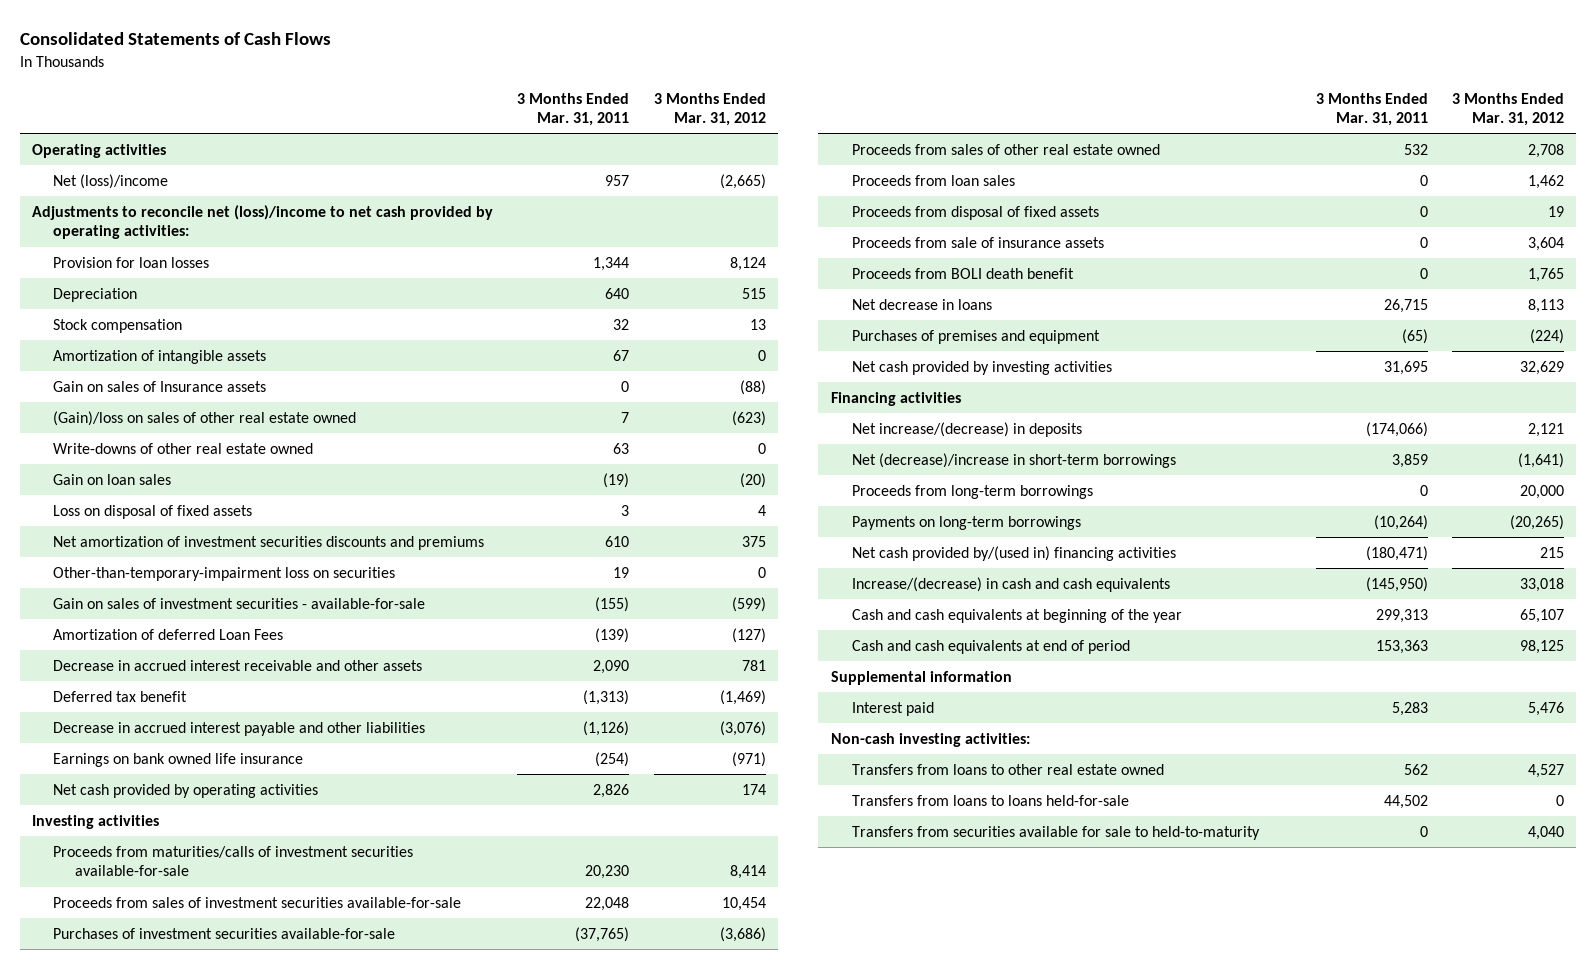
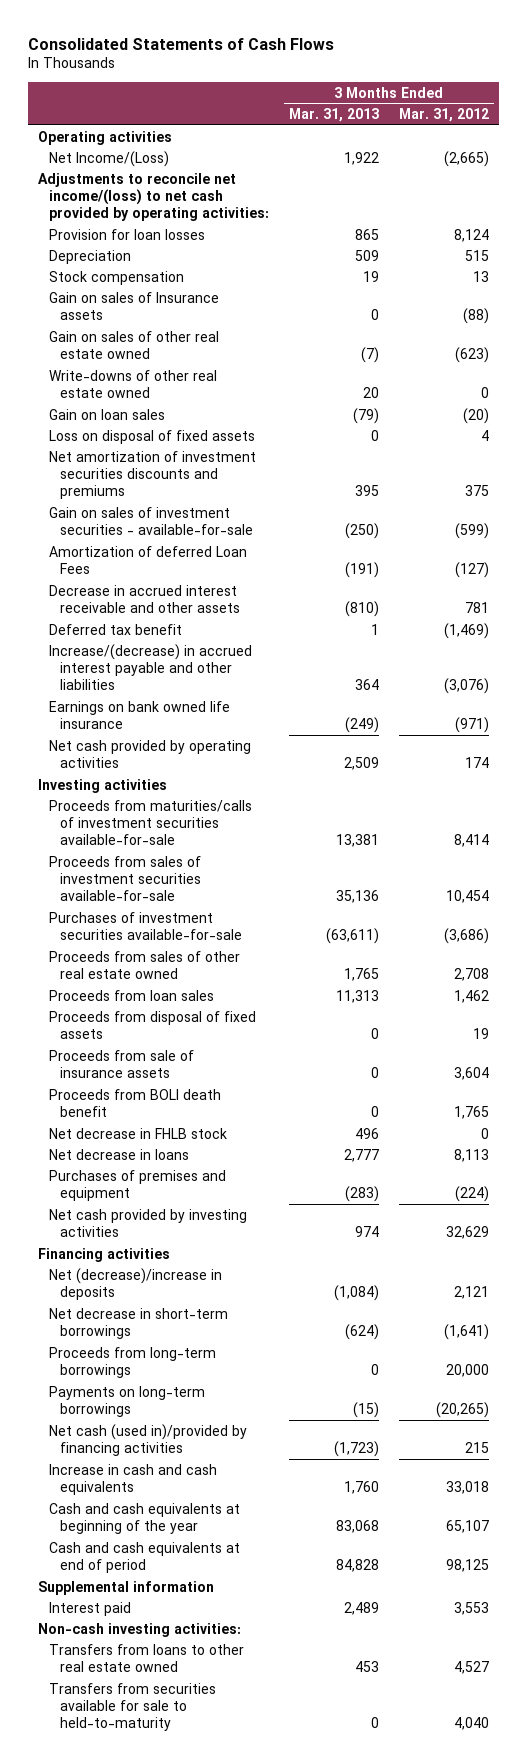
- | 3 Months Ended Mar. 31, 2011 | 3 Months Ended Mar. 31, 2012
+ | 3 Months Ended Mar. 31, 2013 | 3 Months Ended Mar. 31, 2012
- Net (loss)/income | 957 | (2,665)
- Adjustments to reconcile net (loss)/income to net cash provided by operating activities:
+ Net Income/(Loss) | 1,922 | (2,665)
+ Adjustments to reconcile net income/(loss) to net cash provided by operating activities:
- Amortization of intangible assets | 67 | 0
- (Gain)/loss on sales of other real estate owned | 7 | (623)
+ Gain on sales of other real estate owned | (7) | (623)
- Other-than-temporary-impairment loss on securities | 19 | 0
- Decrease in accrued interest payable and other liabilities | (1,126) | (3,076)
+ Increase/(decrease) in accrued interest payable and other liabilities | 364 | (3,076)
+ Net decrease in FHLB stock | 496 | 0
- Net increase/(decrease) in deposits | (174,066) | 2,121
- Net (decrease)/increase in short-term borrowings | 3,859 | (1,641)
+ Net (decrease)/increase in deposits | (1,084) | 2,121
+ Net decrease in short-term borrowings | (624) | (1,641)
- Net cash provided by/(used in) financing activities | (180,471) | 215
- Increase/(decrease) in cash and cash equivalents | (145,950) | 33,018
+ Net cash (used in)/provided by financing activities | (1,723) | 215
+ Increase in cash and cash equivalents | 1,760 | 33,018
- Interest paid | 5,283 | 5,476
+ Interest paid | 2,489 | 3,553
- Transfers from loans to loans held-for-sale | 44,502 | 0

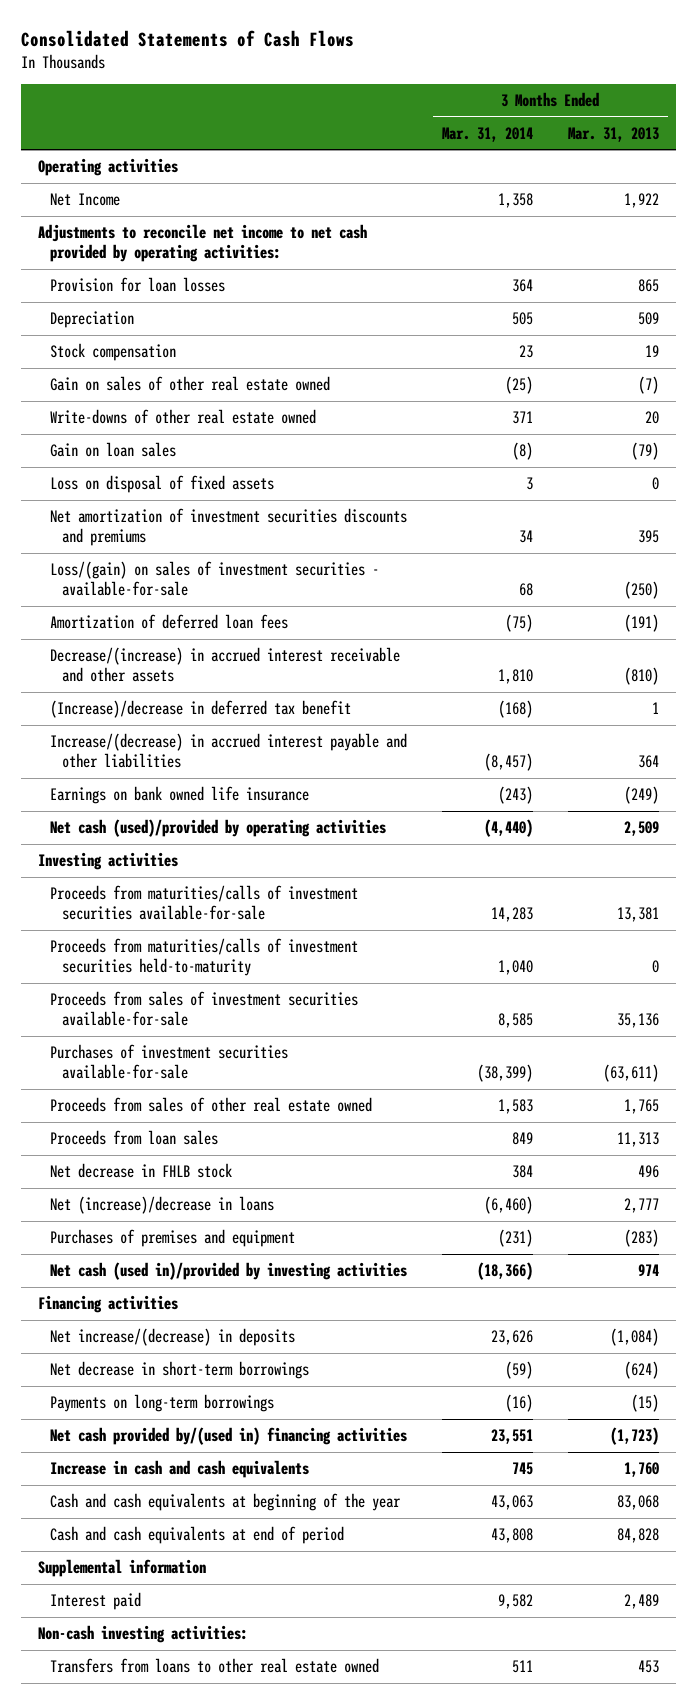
- | 3 Months Ended Mar. 31, 2013 | 3 Months Ended Mar. 31, 2012
+ | 3 Months Ended Mar. 31, 2014 | 3 Months Ended Mar. 31, 2013
- Net Income/(Loss) | 1,922 | (2,665)
- Adjustments to reconcile net income/(loss) to net cash provided by operating activities:
+ Net Income | 1,358 | 1,922
+ Adjustments to reconcile net income to net cash provided by operating activities:
- Gain on sales of Insurance assets | 0 | (88)
- Gain on sales of investment securities - available-for-sale | (250) | (599)
- Amortization of deferred Loan Fees | (191) | (127)
- Decrease in accrued interest receivable and other assets | (810) | 781
- Deferred tax benefit | 1 | (1,469)
+ Loss/(gain) on sales of investment securities - available-for-sale | 68 | (250)
+ Amortization of deferred loan fees | (75) | (191)
+ Decrease/(increase) in accrued interest receivable and other assets | 1,810 | (810)
+ (Increase)/decrease in deferred tax benefit | (168) | 1
- Net cash provided by operating activities | 2,509 | 174
+ Net cash (used)/provided by operating activities | (4,440) | 2,509
+ Proceeds from maturities/calls of investment securities held-to-maturity | 1,040 | 0
- Proceeds from disposal of fixed assets | 0 | 19
- Proceeds from sale of insurance assets | 0 | 3,604
- Proceeds from BOLI death benefit | 0 | 1,765
- Net decrease in loans | 2,777 | 8,113
+ Net (increase)/decrease in loans | (6,460) | 2,777
- Net cash provided by investing activities | 974 | 32,629
+ Net cash (used in)/provided by investing activities | (18,366) | 974
- Net (decrease)/increase in deposits | (1,084) | 2,121
+ Net increase/(decrease) in deposits | 23,626 | (1,084)
- Proceeds from long-term borrowings | 0 | 20,000
- Net cash (used in)/provided by financing activities | (1,723) | 215
+ Net cash provided by/(used in) financing activities | 23,551 | (1,723)
- Transfers from securities available for sale to held-to-maturity | 0 | 4,040

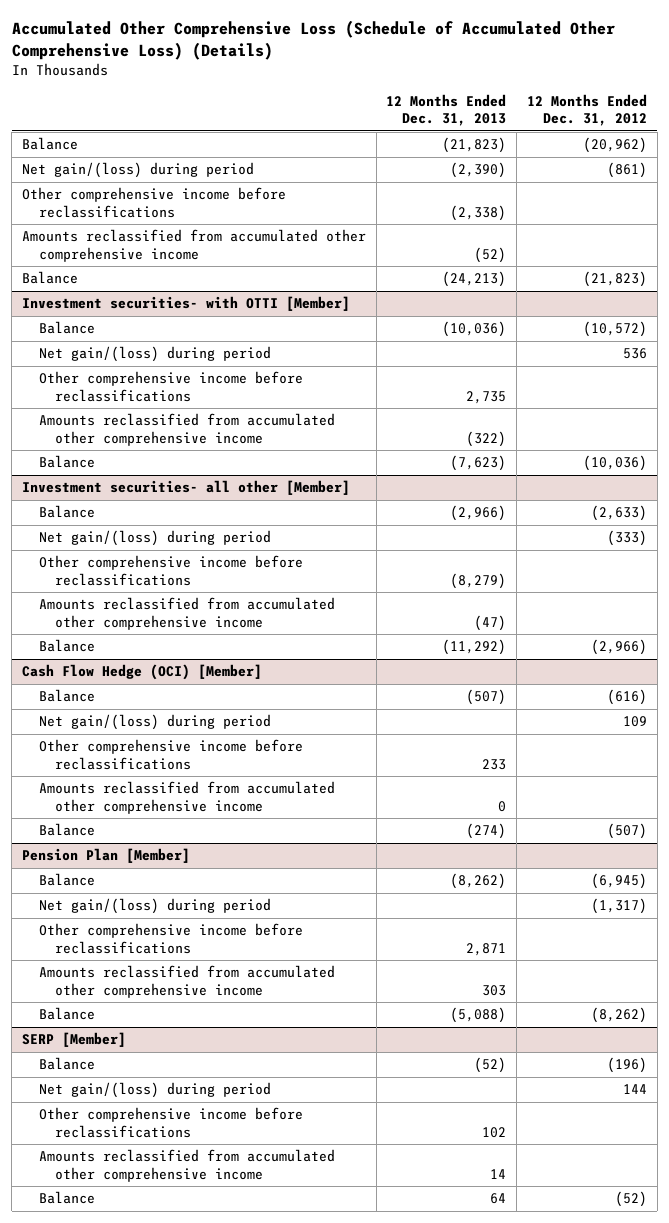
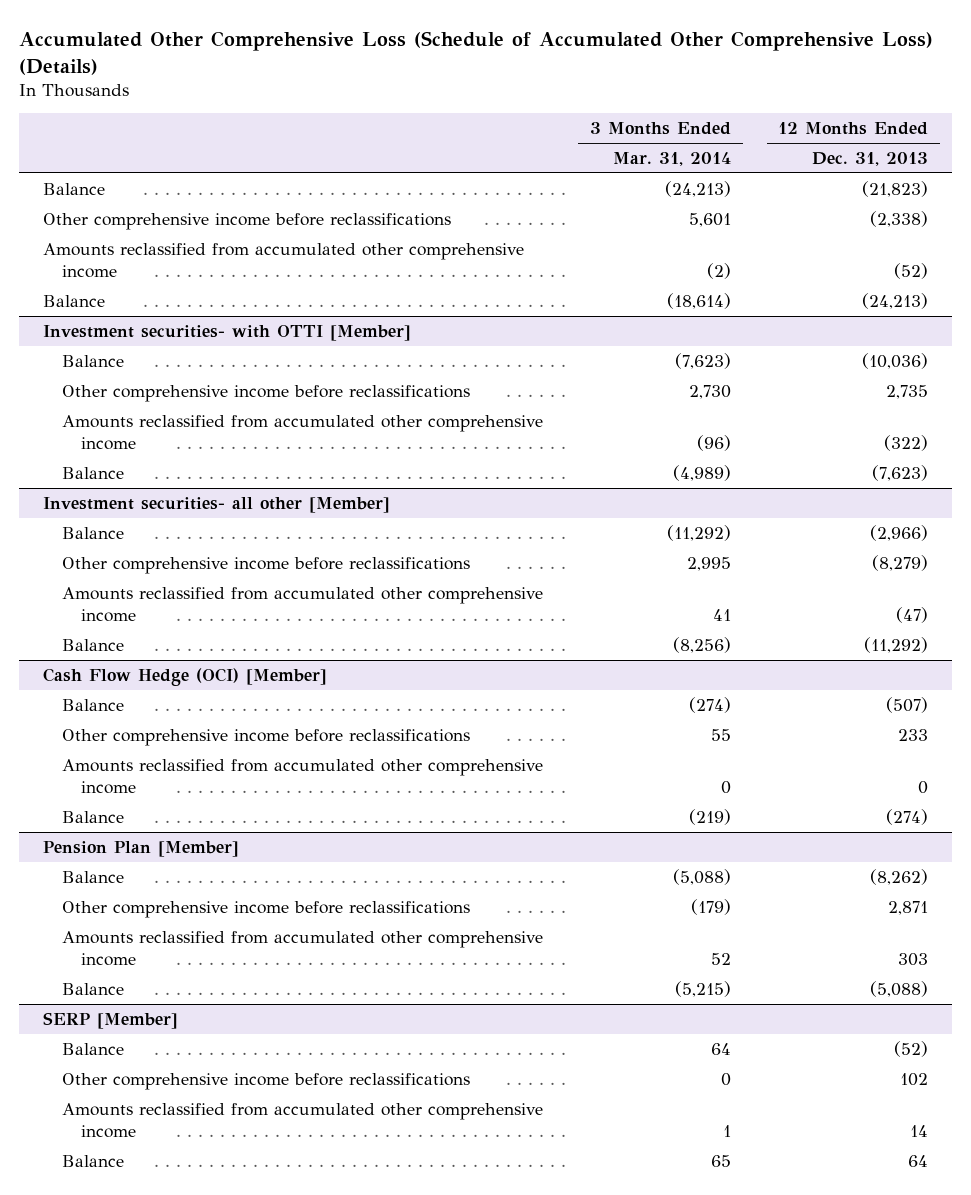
- | 12 Months Ended Dec. 31, 2013 | 12 Months Ended Dec. 31, 2012
+ | 3 Months Ended Mar. 31, 2014 | 12 Months Ended Dec. 31, 2013
- Net gain/(loss) during period | (2,390) | (861)
@ Investment securities- with OTTI [Member]
- Net gain/(loss) during period | | 536
@ Investment securities- all other [Member]
- Net gain/(loss) during period | | (333)
@ Cash Flow Hedge (OCI) [Member]
- Net gain/(loss) during period | | 109
@ Pension Plan [Member]
- Net gain/(loss) during period | | (1,317)
@ SERP [Member]
- Net gain/(loss) during period | | 144

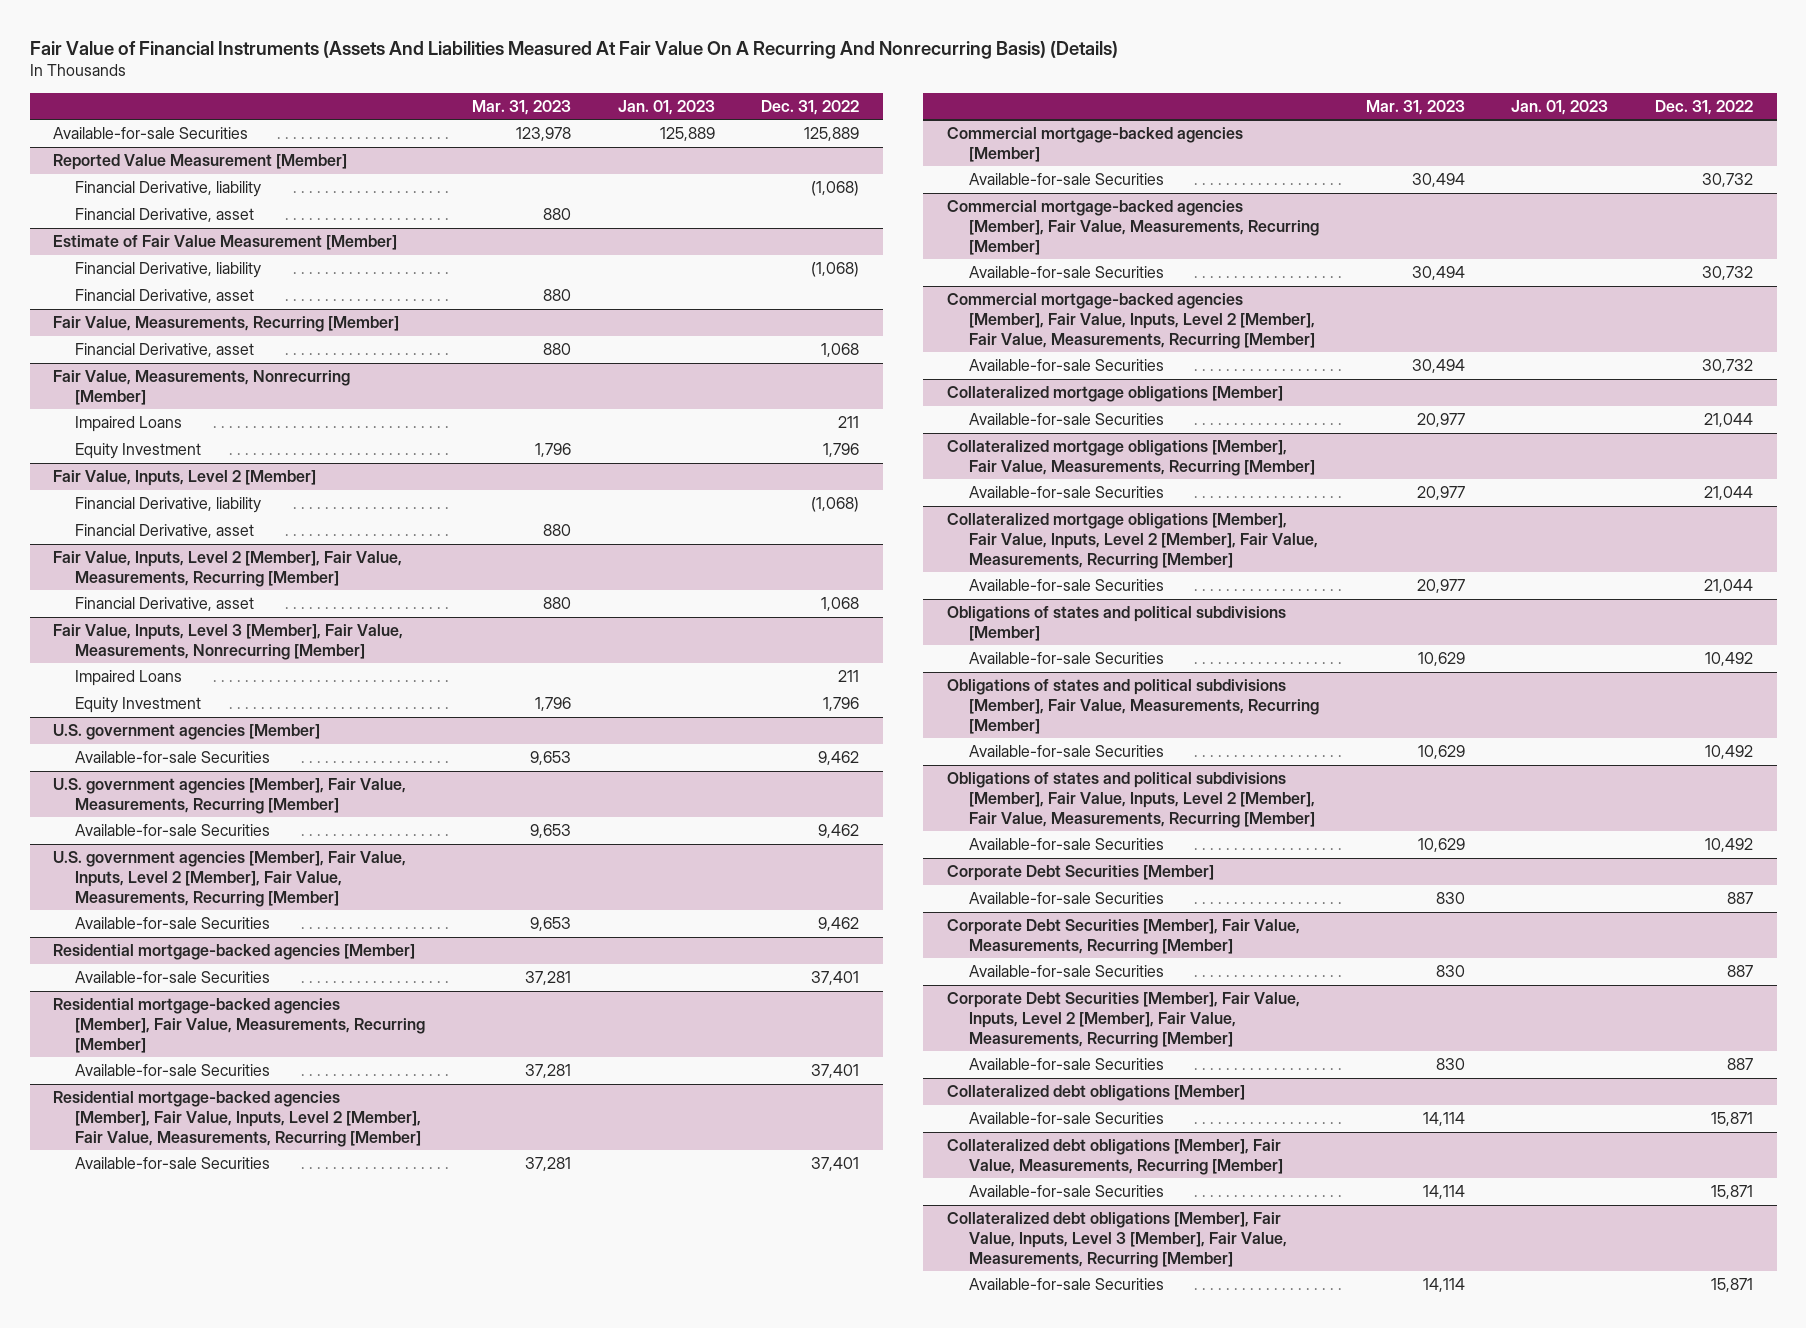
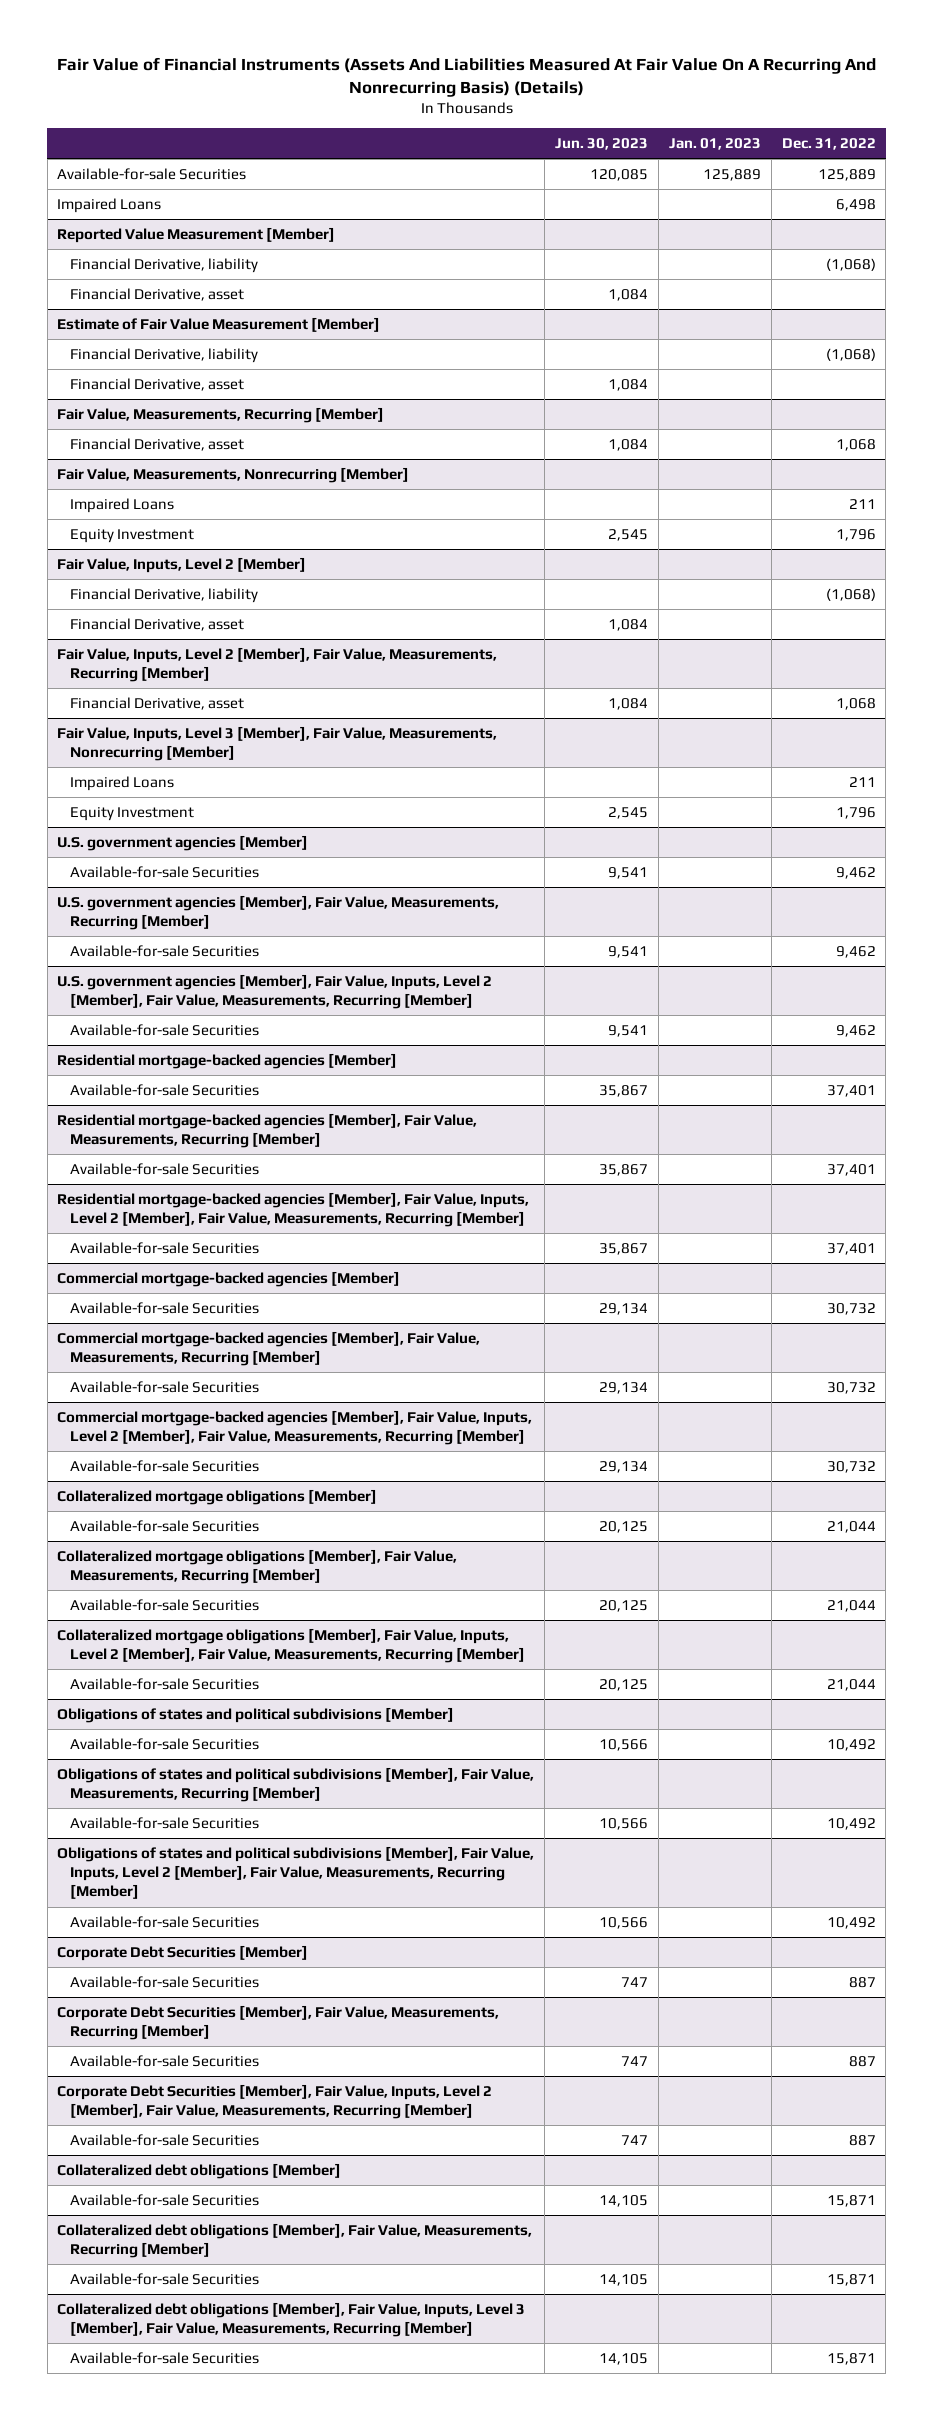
- | Mar. 31, 2023 | Jan. 01, 2023 | Dec. 31, 2022
+ | Jun. 30, 2023 | Jan. 01, 2023 | Dec. 31, 2022
+ Impaired Loans | | | 6,498

